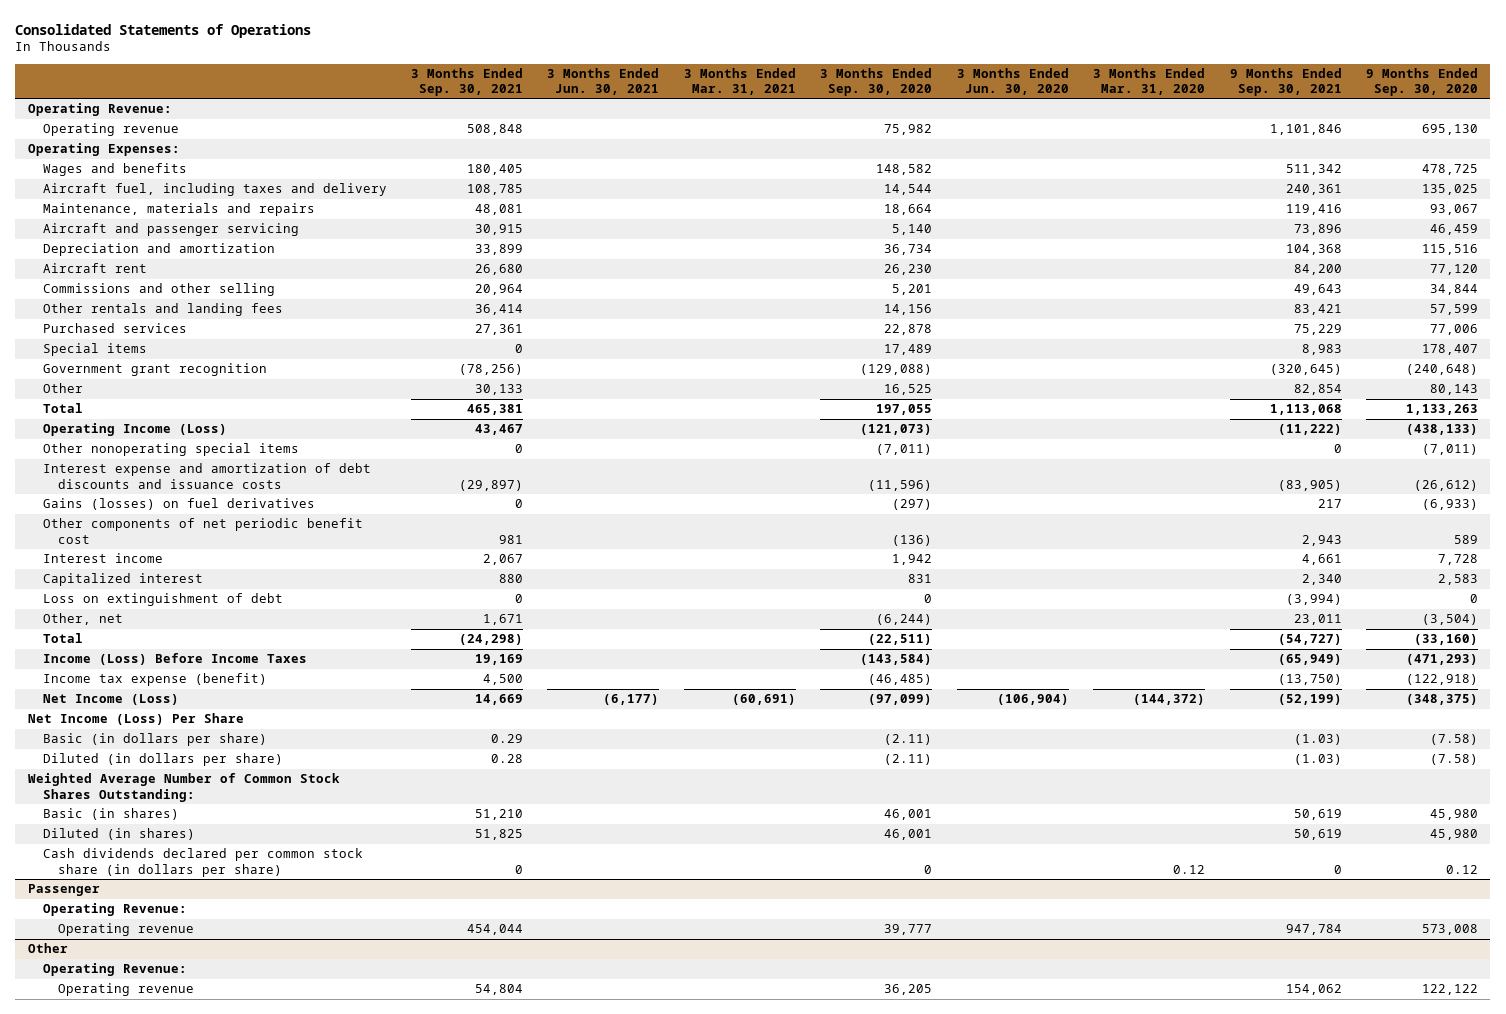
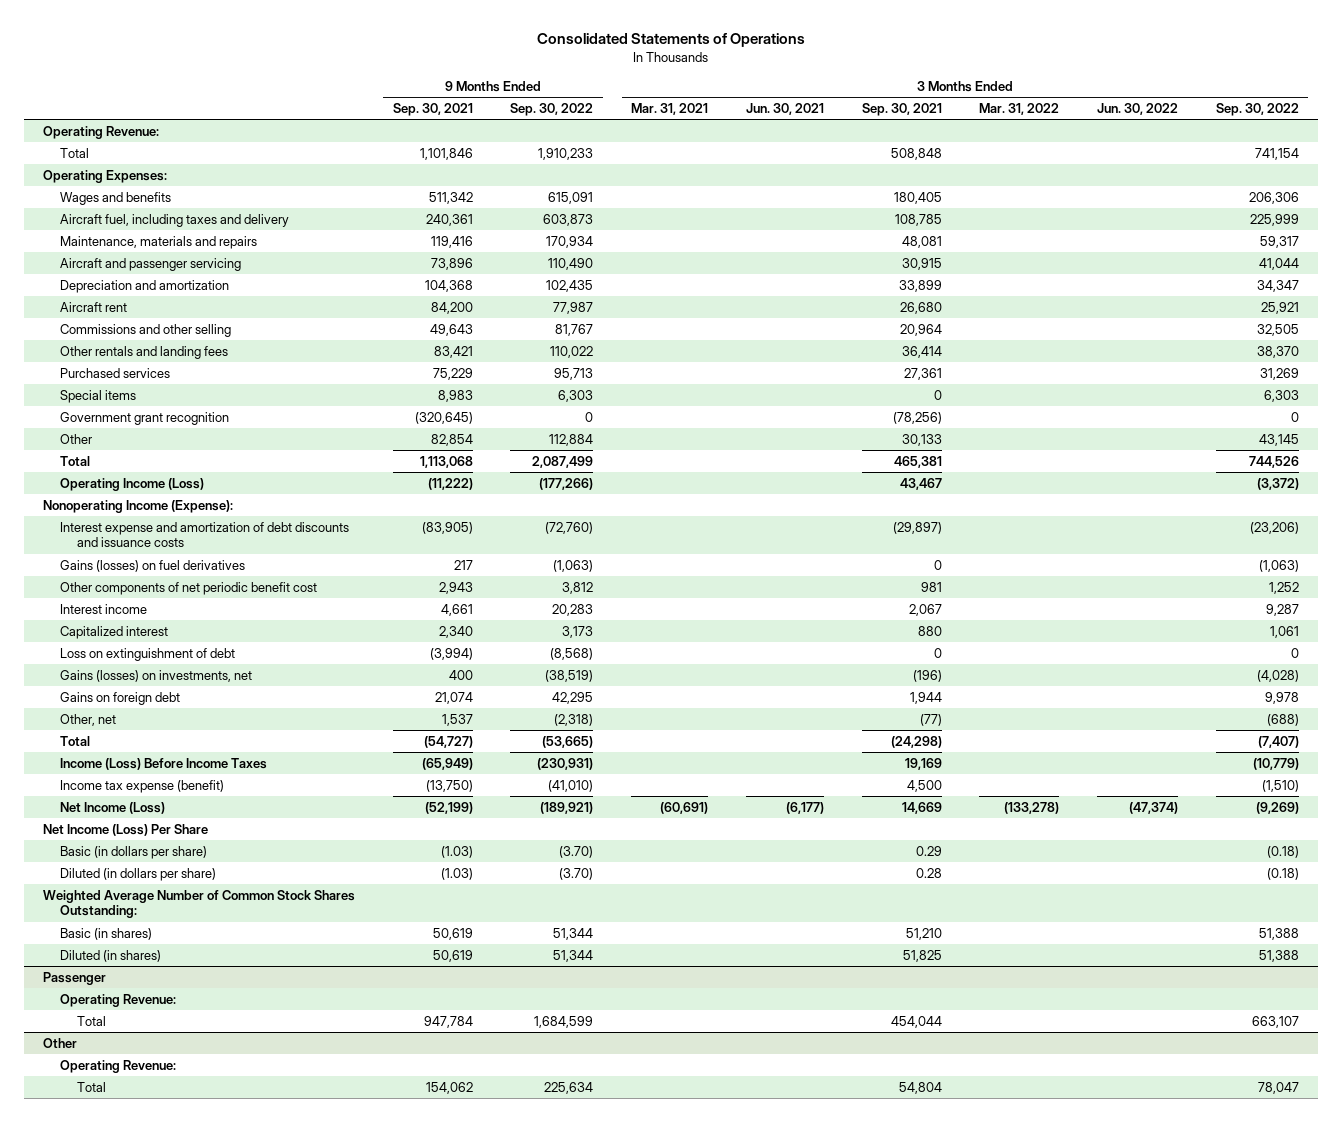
- | 3 Months Ended Sep. 30, 2021 | 3 Months Ended Jun. 30, 2021 | 3 Months Ended Mar. 31, 2021 | 3 Months Ended Sep. 30, 2020 | 3 Months Ended Jun. 30, 2020 | 3 Months Ended Mar. 31, 2020 | 9 Months Ended Sep. 30, 2021 | 9 Months Ended Sep. 30, 2020
+ | 9 Months Ended Sep. 30, 2021 | 9 Months Ended Sep. 30, 2022 | 3 Months Ended Mar. 31, 2021 | 3 Months Ended Jun. 30, 2021 | 3 Months Ended Sep. 30, 2021 | 3 Months Ended Mar. 31, 2022 | 3 Months Ended Jun. 30, 2022 | 3 Months Ended Sep. 30, 2022
- Operating revenue | 508,848 | | | 75,982 | | | 1,101,846 | 695,130
+ Total | 1,101,846 | 1,910,233 | | | 508,848 | | | 741,154
- Other nonoperating special items | 0 | | | (7,011) | | | 0 | (7,011)
+ Nonoperating Income (Expense):
- Other, net | 1,671 | | | (6,244) | | | 23,011 | (3,504)
+ Gains (losses) on investments, net | 400 | (38,519) | | | (196) | | | (4,028)
+ Gains on foreign debt | 21,074 | 42,295 | | | 1,944 | | | 9,978
+ Other, net | 1,537 | (2,318) | | | (77) | | | (688)
- Cash dividends declared per common stock share (in dollars per share) | 0 | | | 0 | | 0.12 | 0 | 0.12
@ Passenger
- Operating revenue | 454,044 | | | 39,777 | | | 947,784 | 573,008
+ Total | 947,784 | 1,684,599 | | | 454,044 | | | 663,107
@ Other
- Operating revenue | 54,804 | | | 36,205 | | | 154,062 | 122,122
+ Total | 154,062 | 225,634 | | | 54,804 | | | 78,047

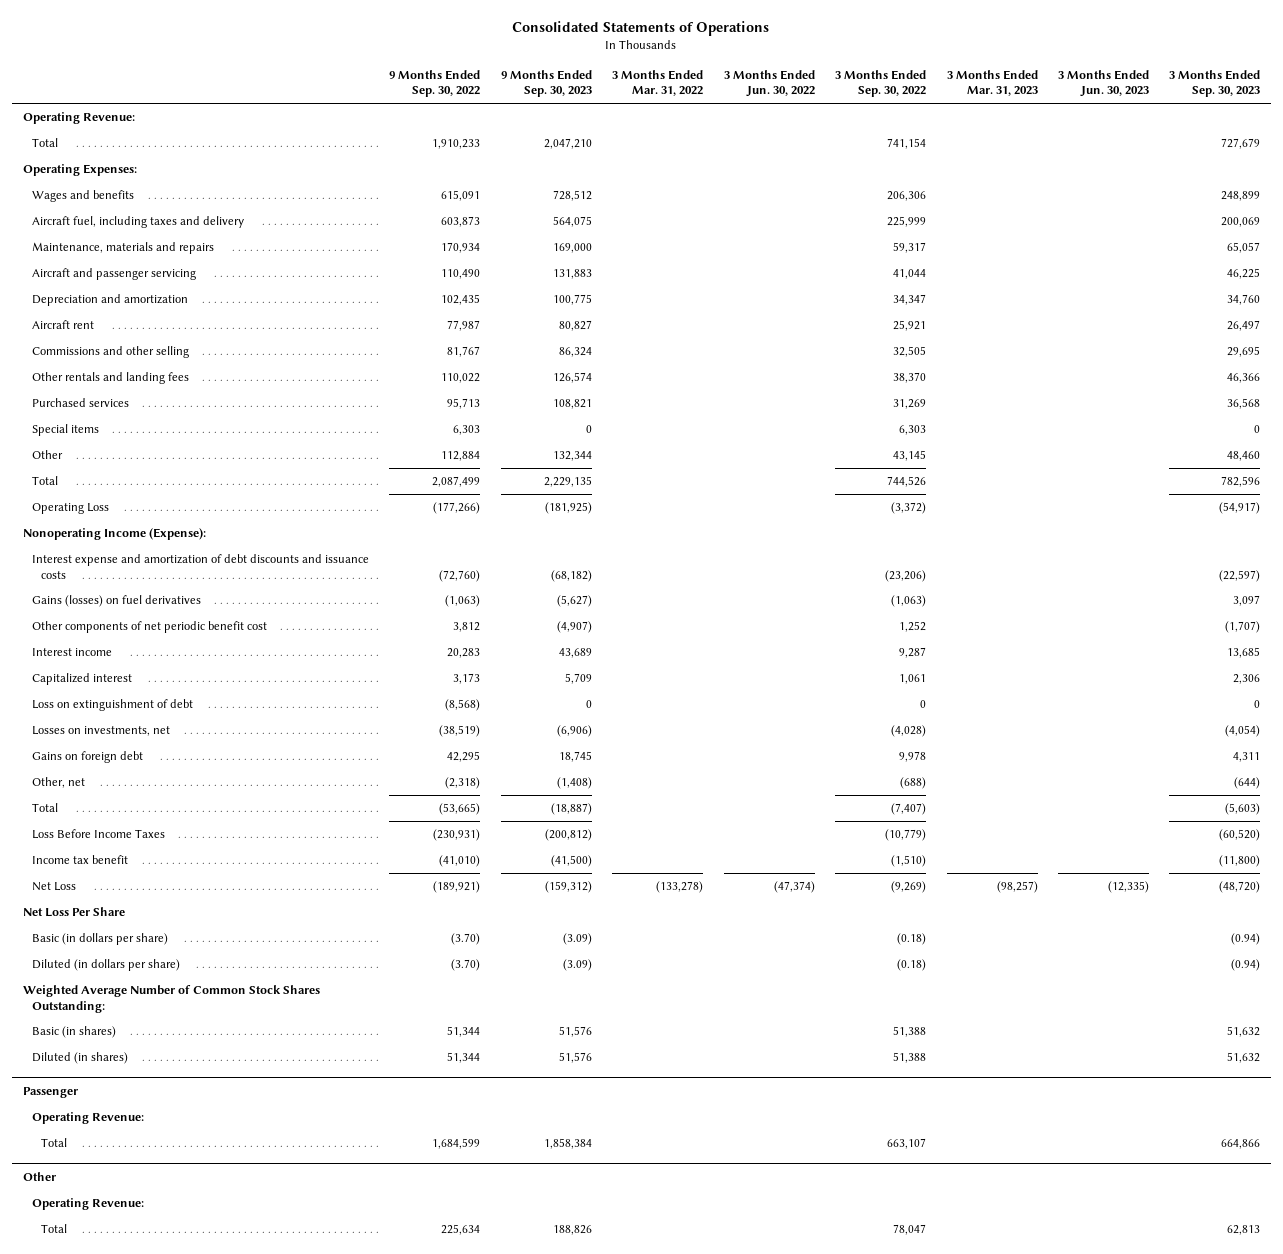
- | 9 Months Ended Sep. 30, 2021 | 9 Months Ended Sep. 30, 2022 | 3 Months Ended Mar. 31, 2021 | 3 Months Ended Jun. 30, 2021 | 3 Months Ended Sep. 30, 2021 | 3 Months Ended Mar. 31, 2022 | 3 Months Ended Jun. 30, 2022 | 3 Months Ended Sep. 30, 2022
+ | 9 Months Ended Sep. 30, 2022 | 9 Months Ended Sep. 30, 2023 | 3 Months Ended Mar. 31, 2022 | 3 Months Ended Jun. 30, 2022 | 3 Months Ended Sep. 30, 2022 | 3 Months Ended Mar. 31, 2023 | 3 Months Ended Jun. 30, 2023 | 3 Months Ended Sep. 30, 2023
- Government grant recognition | (320,645) | 0 | | | (78,256) | | | 0
- Operating Income (Loss) | (11,222) | (177,266) | | | 43,467 | | | (3,372)
+ Operating Loss | (177,266) | (181,925) | | | (3,372) | | | (54,917)
- Gains (losses) on investments, net | 400 | (38,519) | | | (196) | | | (4,028)
+ Losses on investments, net | (38,519) | (6,906) | | | (4,028) | | | (4,054)
- Income (Loss) Before Income Taxes | (65,949) | (230,931) | | | 19,169 | | | (10,779)
- Income tax expense (benefit) | (13,750) | (41,010) | | | 4,500 | | | (1,510)
- Net Income (Loss) | (52,199) | (189,921) | (60,691) | (6,177) | 14,669 | (133,278) | (47,374) | (9,269)
- Net Income (Loss) Per Share
+ Loss Before Income Taxes | (230,931) | (200,812) | | | (10,779) | | | (60,520)
+ Income tax benefit | (41,010) | (41,500) | | | (1,510) | | | (11,800)
+ Net Loss | (189,921) | (159,312) | (133,278) | (47,374) | (9,269) | (98,257) | (12,335) | (48,720)
+ Net Loss Per Share

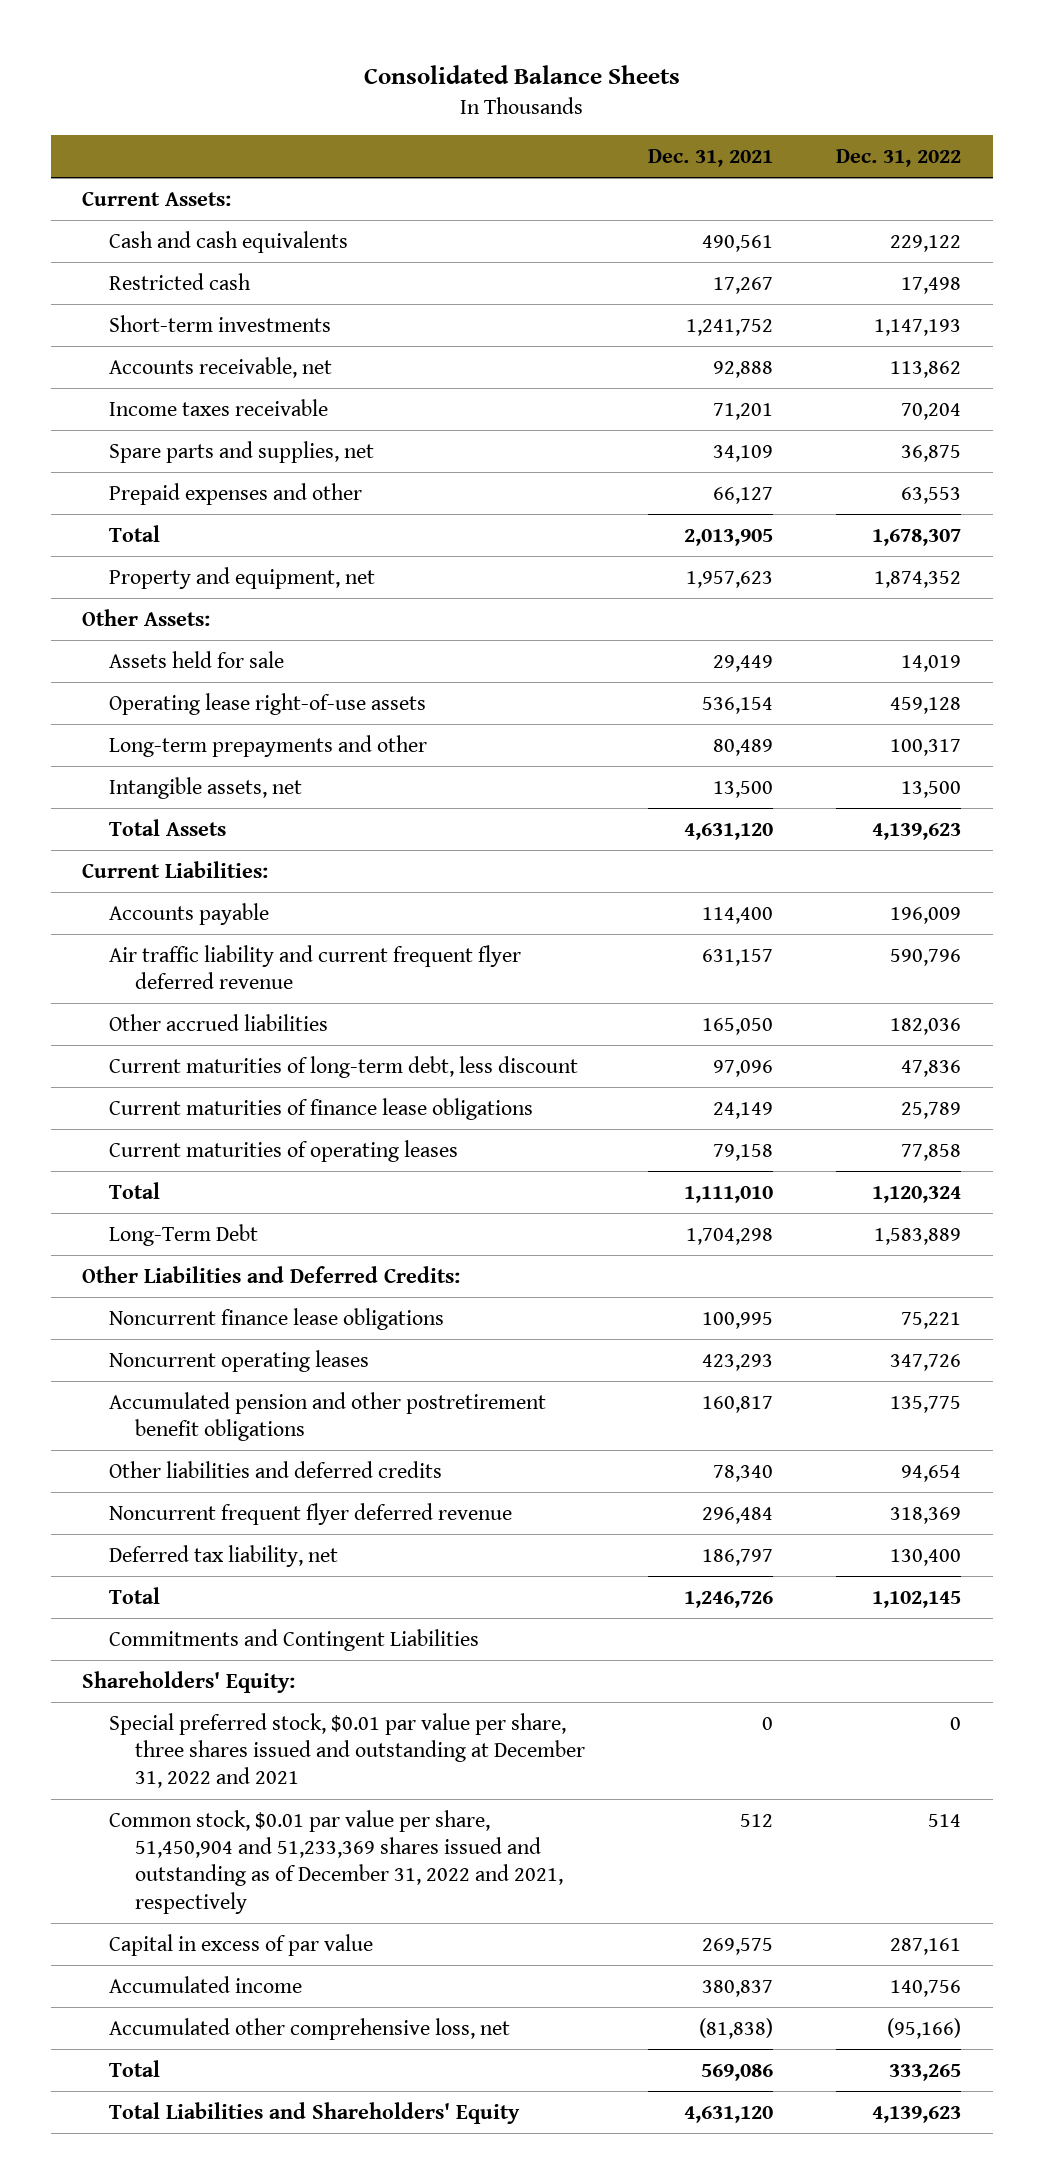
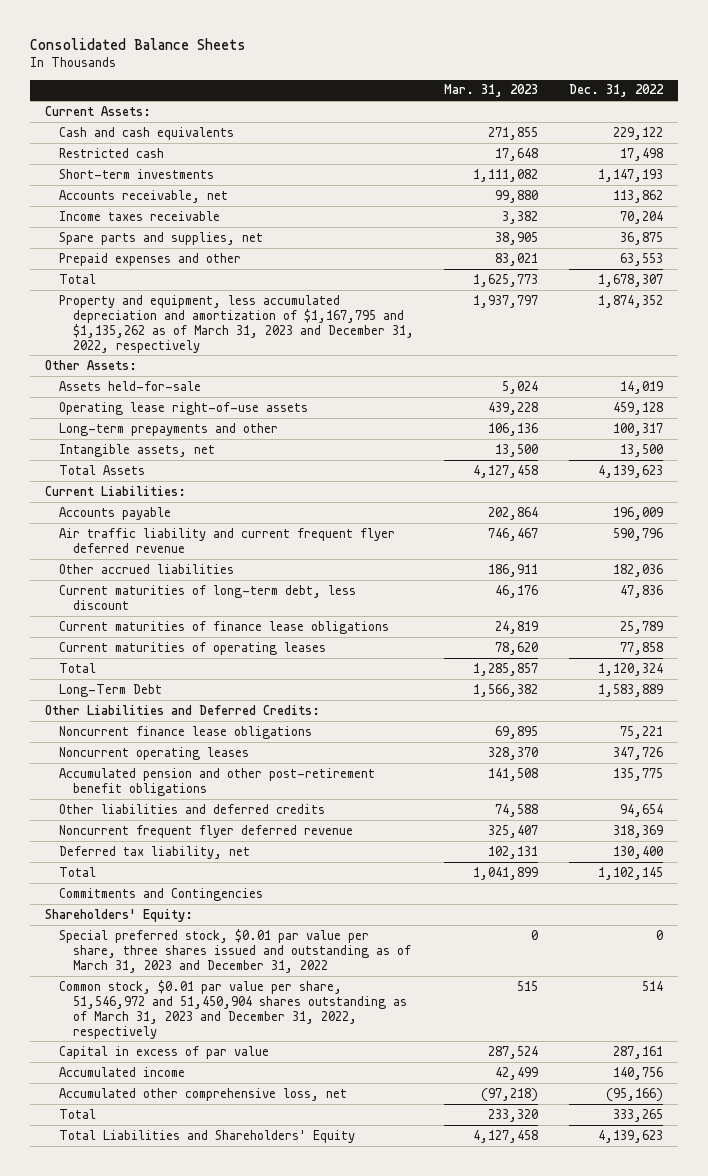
- | Dec. 31, 2021 | Dec. 31, 2022
+ | Mar. 31, 2023 | Dec. 31, 2022
- Property and equipment, net | 1,957,623 | 1,874,352
+ Property and equipment, less accumulated depreciation and amortization of $1,167,795 and $1,135,262 as of March 31, 2023 and December 31, 2022, respectively | 1,937,797 | 1,874,352
- Assets held for sale | 29,449 | 14,019
+ Assets held-for-sale | 5,024 | 14,019
- Accumulated pension and other postretirement benefit obligations | 160,817 | 135,775
+ Accumulated pension and other post-retirement benefit obligations | 141,508 | 135,775
- Commitments and Contingent Liabilities
+ Commitments and Contingencies
- Special preferred stock, $0.01 par value per share, three shares issued and outstanding at December 31, 2022 and 2021 | 0 | 0
- Common stock, $0.01 par value per share, 51,450,904 and 51,233,369 shares issued and outstanding as of December 31, 2022 and 2021, respectively | 512 | 514
+ Special preferred stock, $0.01 par value per share, three shares issued and outstanding as of March 31, 2023 and December 31, 2022 | 0 | 0
+ Common stock, $0.01 par value per share, 51,546,972 and 51,450,904 shares outstanding as of March 31, 2023 and December 31, 2022, respectively | 515 | 514

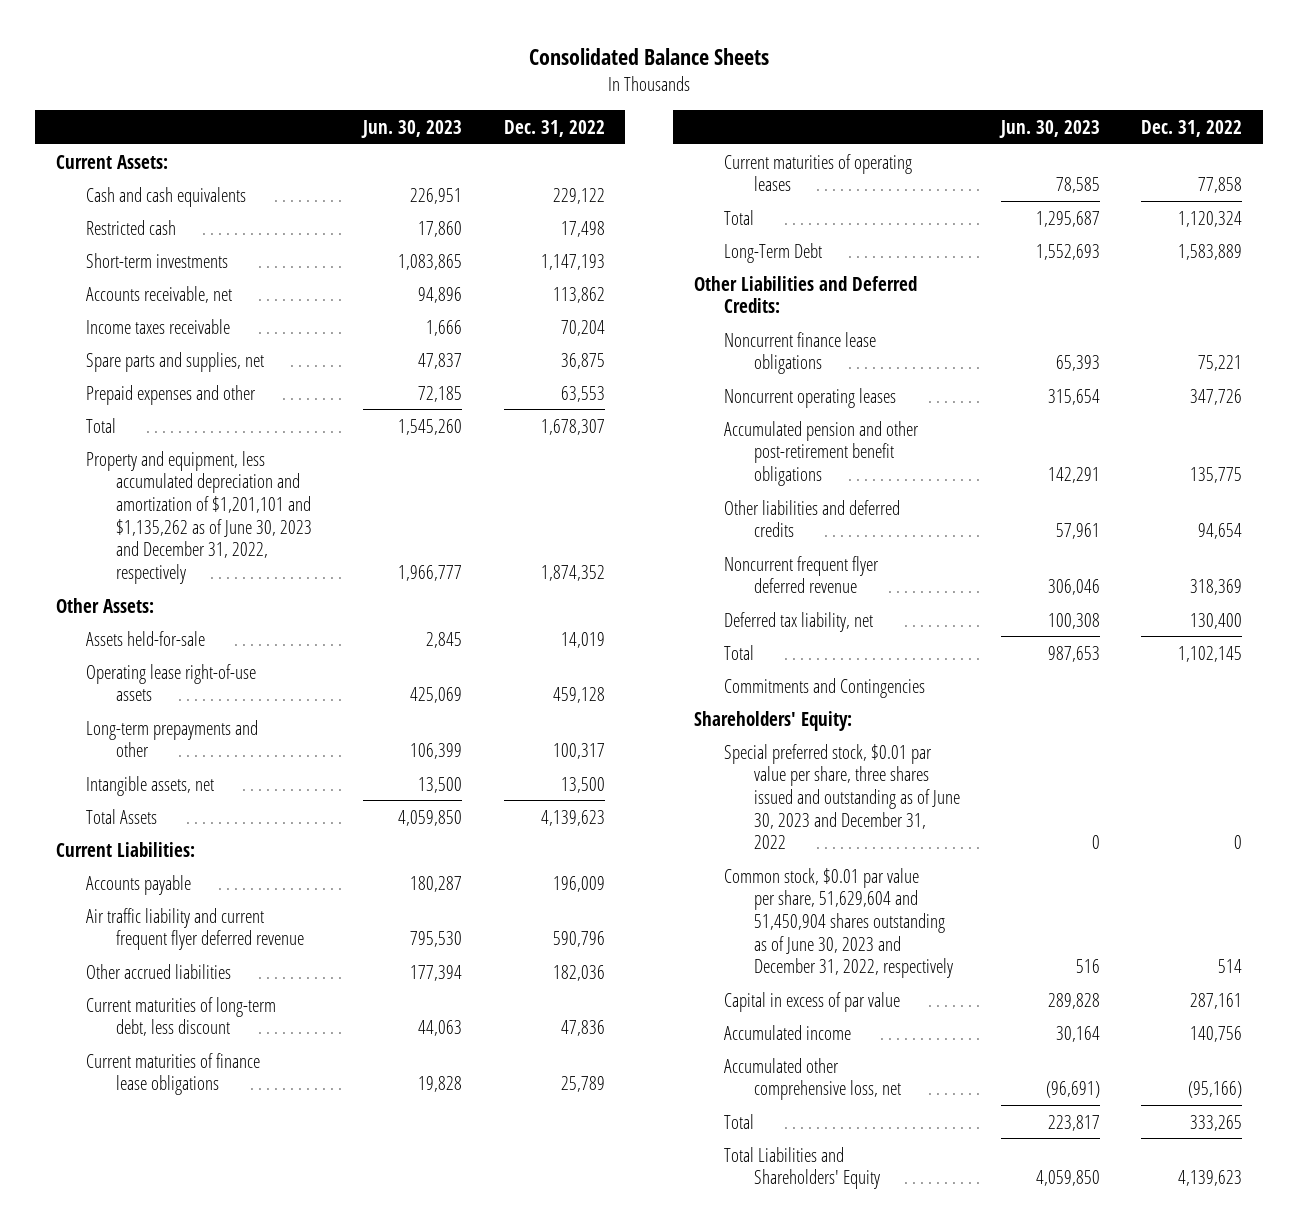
- | Mar. 31, 2023 | Dec. 31, 2022
+ | Jun. 30, 2023 | Dec. 31, 2022
- Property and equipment, less accumulated depreciation and amortization of $1,167,795 and $1,135,262 as of March 31, 2023 and December 31, 2022, respectively | 1,937,797 | 1,874,352
+ Property and equipment, less accumulated depreciation and amortization of $1,201,101 and $1,135,262 as of June 30, 2023 and December 31, 2022, respectively | 1,966,777 | 1,874,352
- Special preferred stock, $0.01 par value per share, three shares issued and outstanding as of March 31, 2023 and December 31, 2022 | 0 | 0
- Common stock, $0.01 par value per share, 51,546,972 and 51,450,904 shares outstanding as of March 31, 2023 and December 31, 2022, respectively | 515 | 514
+ Special preferred stock, $0.01 par value per share, three shares issued and outstanding as of June 30, 2023 and December 31, 2022 | 0 | 0
+ Common stock, $0.01 par value per share, 51,629,604 and 51,450,904 shares outstanding as of June 30, 2023 and December 31, 2022, respectively | 516 | 514

